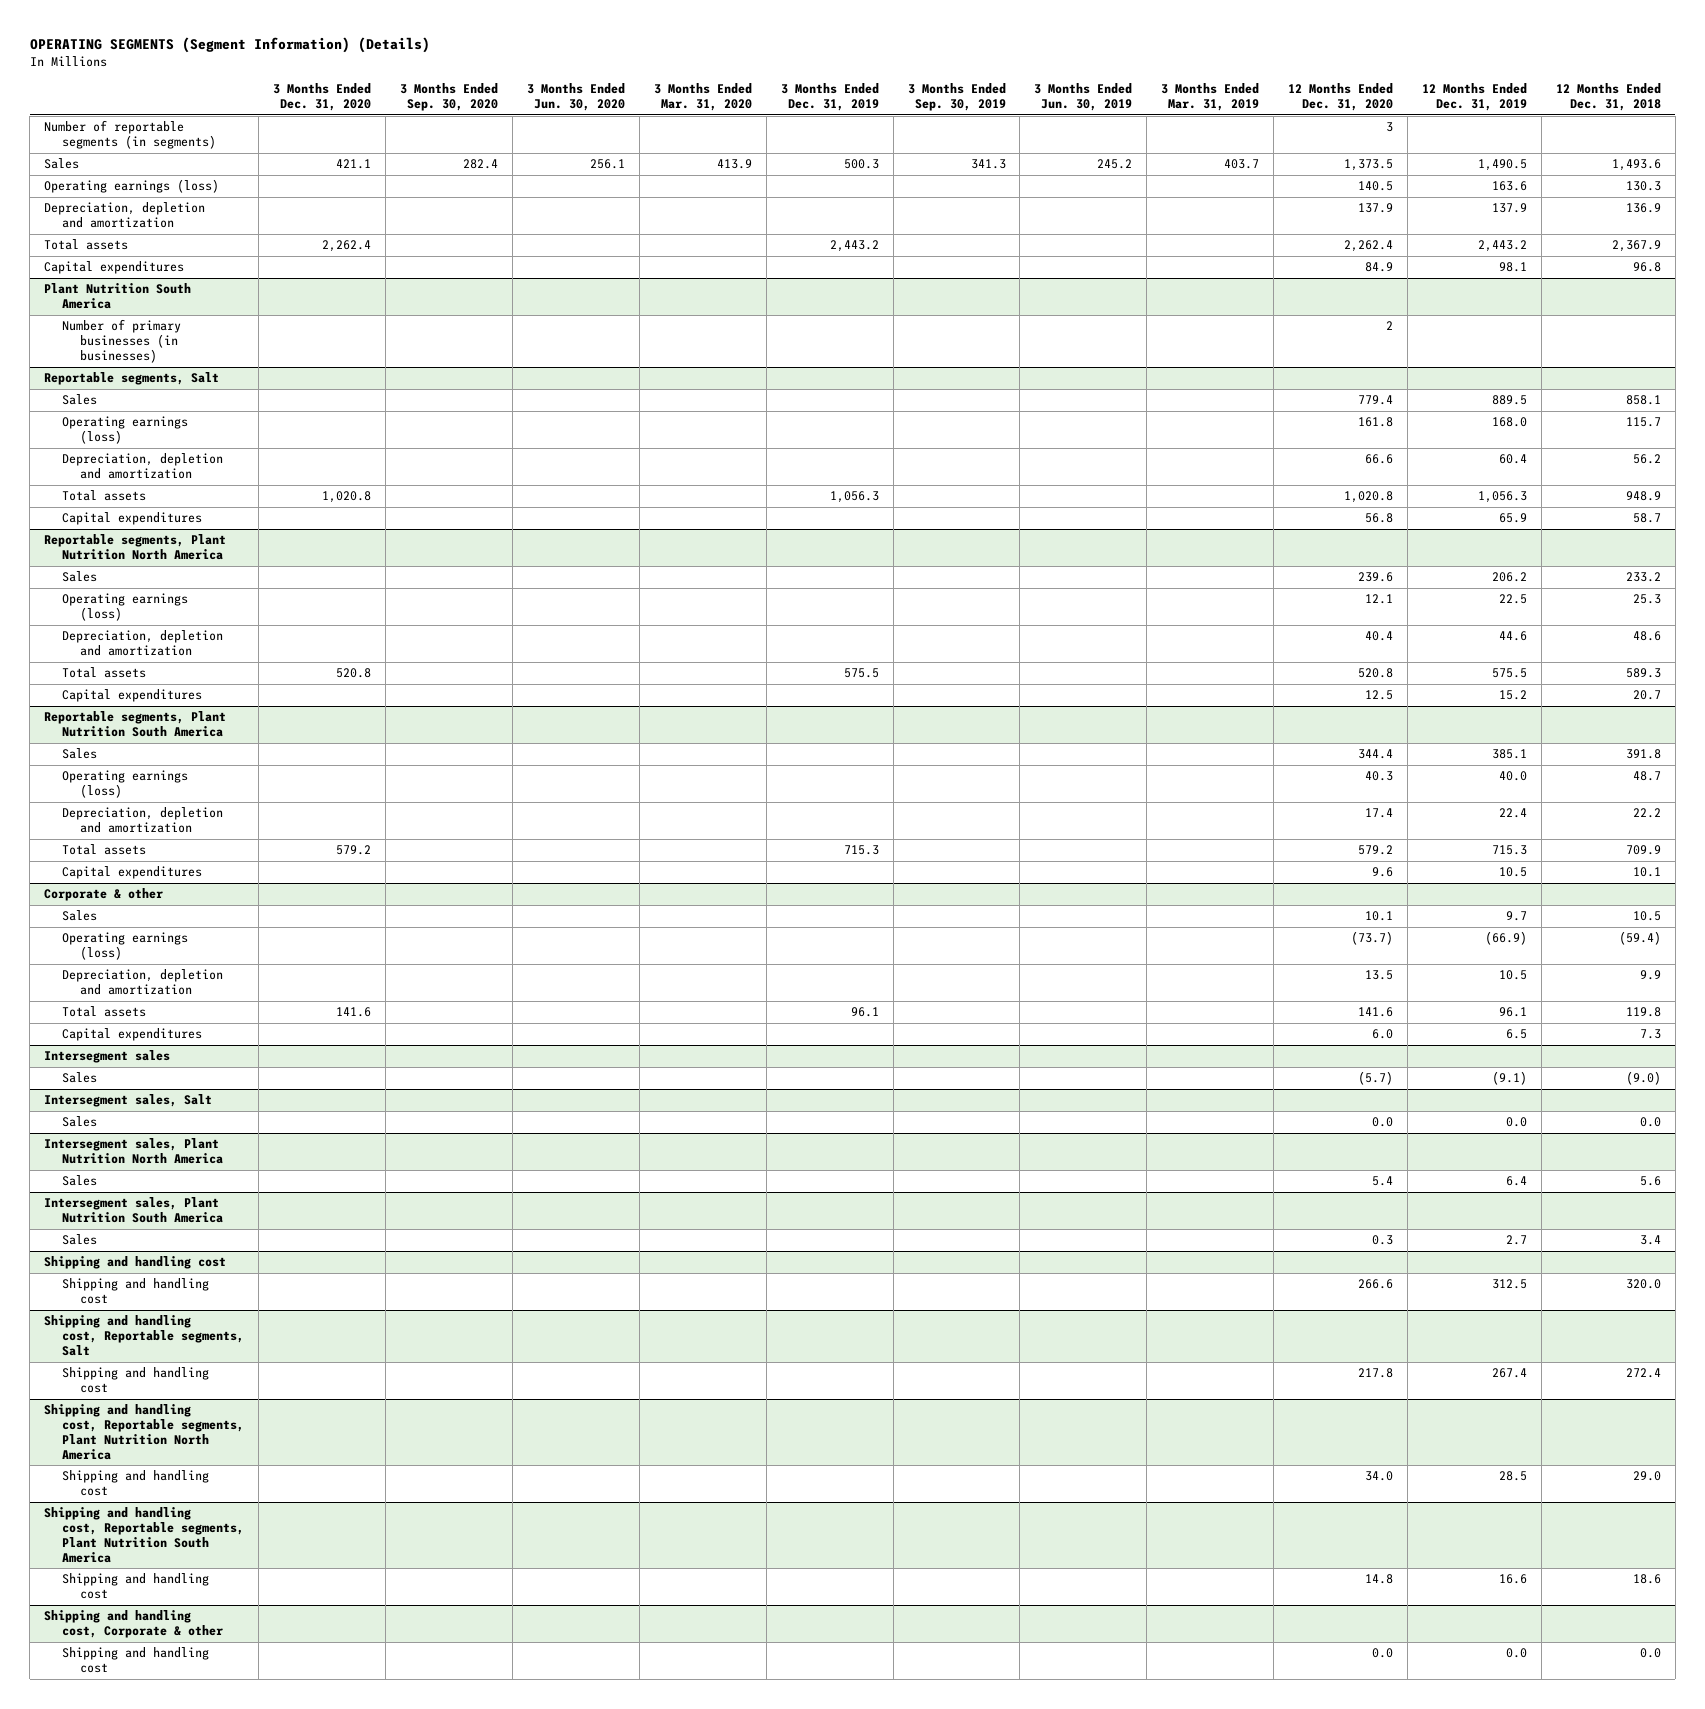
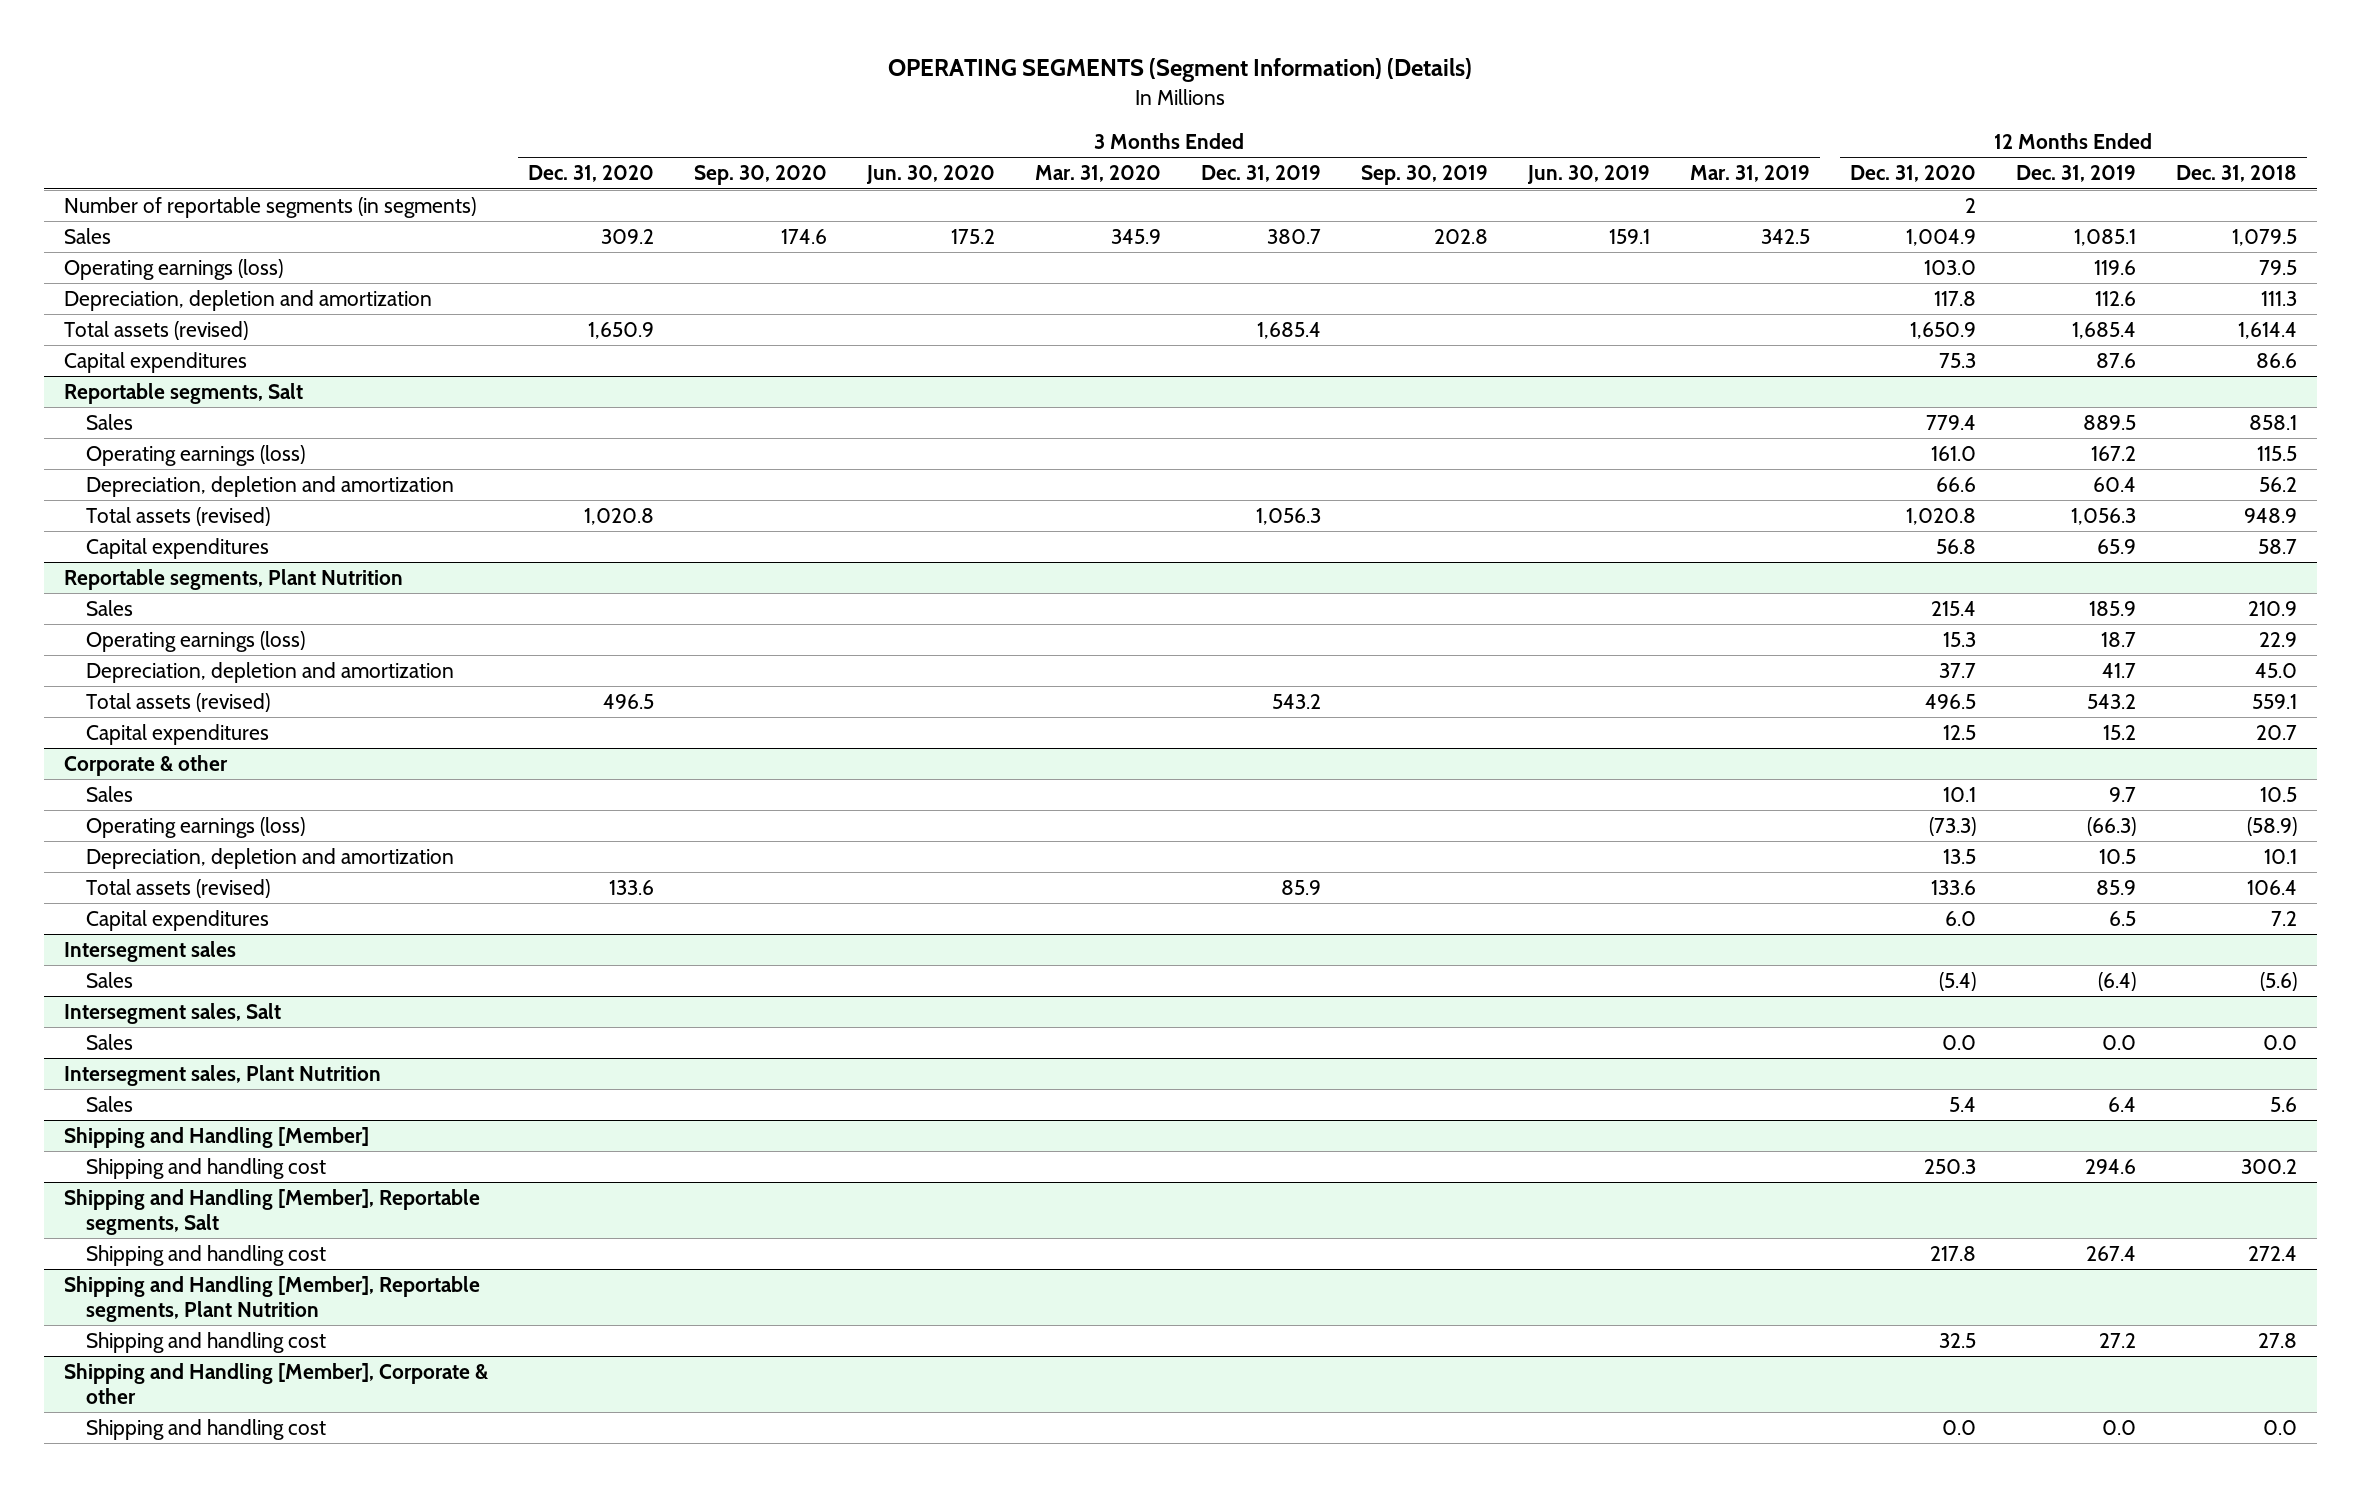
- Number of reportable segments (in segments) | | | | | | | | | 3 | |
- Sales | 421.1 | 282.4 | 256.1 | 413.9 | 500.3 | 341.3 | 245.2 | 403.7 | 1,373.5 | 1,490.5 | 1,493.6
- Operating earnings (loss) | | | | | | | | | 140.5 | 163.6 | 130.3
- Depreciation, depletion and amortization | | | | | | | | | 137.9 | 137.9 | 136.9
- Total assets | 2,262.4 | | | | 2,443.2 | | | | 2,262.4 | 2,443.2 | 2,367.9
- Capital expenditures | | | | | | | | | 84.9 | 98.1 | 96.8
- Plant Nutrition South America
- Number of primary businesses (in businesses) | | | | | | | | | 2 | |
+ Number of reportable segments (in segments) | | | | | | | | | 2 | |
+ Sales | 309.2 | 174.6 | 175.2 | 345.9 | 380.7 | 202.8 | 159.1 | 342.5 | 1,004.9 | 1,085.1 | 1,079.5
+ Operating earnings (loss) | | | | | | | | | 103.0 | 119.6 | 79.5
+ Depreciation, depletion and amortization | | | | | | | | | 117.8 | 112.6 | 111.3
+ Total assets (revised) | 1,650.9 | | | | 1,685.4 | | | | 1,650.9 | 1,685.4 | 1,614.4
+ Capital expenditures | | | | | | | | | 75.3 | 87.6 | 86.6
@ Reportable segments, Salt
- Operating earnings (loss) | | | | | | | | | 161.8 | 168.0 | 115.7
+ Operating earnings (loss) | | | | | | | | | 161.0 | 167.2 | 115.5
- Total assets | 1,020.8 | | | | 1,056.3 | | | | 1,020.8 | 1,056.3 | 948.9
+ Total assets (revised) | 1,020.8 | | | | 1,056.3 | | | | 1,020.8 | 1,056.3 | 948.9
- Reportable segments, Plant Nutrition North America
- Sales | | | | | | | | | 239.6 | 206.2 | 233.2
- Operating earnings (loss) | | | | | | | | | 12.1 | 22.5 | 25.3
- Depreciation, depletion and amortization | | | | | | | | | 40.4 | 44.6 | 48.6
- Total assets | 520.8 | | | | 575.5 | | | | 520.8 | 575.5 | 589.3
+ Reportable segments, Plant Nutrition
+ Sales | | | | | | | | | 215.4 | 185.9 | 210.9
+ Operating earnings (loss) | | | | | | | | | 15.3 | 18.7 | 22.9
+ Depreciation, depletion and amortization | | | | | | | | | 37.7 | 41.7 | 45.0
+ Total assets (revised) | 496.5 | | | | 543.2 | | | | 496.5 | 543.2 | 559.1
- Reportable segments, Plant Nutrition South America
- Sales | | | | | | | | | 344.4 | 385.1 | 391.8
- Operating earnings (loss) | | | | | | | | | 40.3 | 40.0 | 48.7
- Depreciation, depletion and amortization | | | | | | | | | 17.4 | 22.4 | 22.2
- Total assets | 579.2 | | | | 715.3 | | | | 579.2 | 715.3 | 709.9
- Capital expenditures | | | | | | | | | 9.6 | 10.5 | 10.1
@ Corporate & other
- Operating earnings (loss) | | | | | | | | | (73.7) | (66.9) | (59.4)
- Depreciation, depletion and amortization | | | | | | | | | 13.5 | 10.5 | 9.9
- Total assets | 141.6 | | | | 96.1 | | | | 141.6 | 96.1 | 119.8
- Capital expenditures | | | | | | | | | 6.0 | 6.5 | 7.3
+ Operating earnings (loss) | | | | | | | | | (73.3) | (66.3) | (58.9)
+ Depreciation, depletion and amortization | | | | | | | | | 13.5 | 10.5 | 10.1
+ Total assets (revised) | 133.6 | | | | 85.9 | | | | 133.6 | 85.9 | 106.4
+ Capital expenditures | | | | | | | | | 6.0 | 6.5 | 7.2
@ Intersegment sales
- Sales | | | | | | | | | (5.7) | (9.1) | (9.0)
+ Sales | | | | | | | | | (5.4) | (6.4) | (5.6)
- Intersegment sales, Plant Nutrition North America
+ Intersegment sales, Plant Nutrition
- Intersegment sales, Plant Nutrition South America
- Sales | | | | | | | | | 0.3 | 2.7 | 3.4
- Shipping and handling cost
- Shipping and handling cost | | | | | | | | | 266.6 | 312.5 | 320.0
- Shipping and handling cost, Reportable segments, Salt
+ Shipping and Handling [Member]
+ Shipping and handling cost | | | | | | | | | 250.3 | 294.6 | 300.2
+ Shipping and Handling [Member], Reportable segments, Salt
- Shipping and handling cost, Reportable segments, Plant Nutrition North America
- Shipping and handling cost | | | | | | | | | 34.0 | 28.5 | 29.0
- Shipping and handling cost, Reportable segments, Plant Nutrition South America
- Shipping and handling cost | | | | | | | | | 14.8 | 16.6 | 18.6
- Shipping and handling cost, Corporate & other
+ Shipping and Handling [Member], Reportable segments, Plant Nutrition
+ Shipping and handling cost | | | | | | | | | 32.5 | 27.2 | 27.8
+ Shipping and Handling [Member], Corporate & other

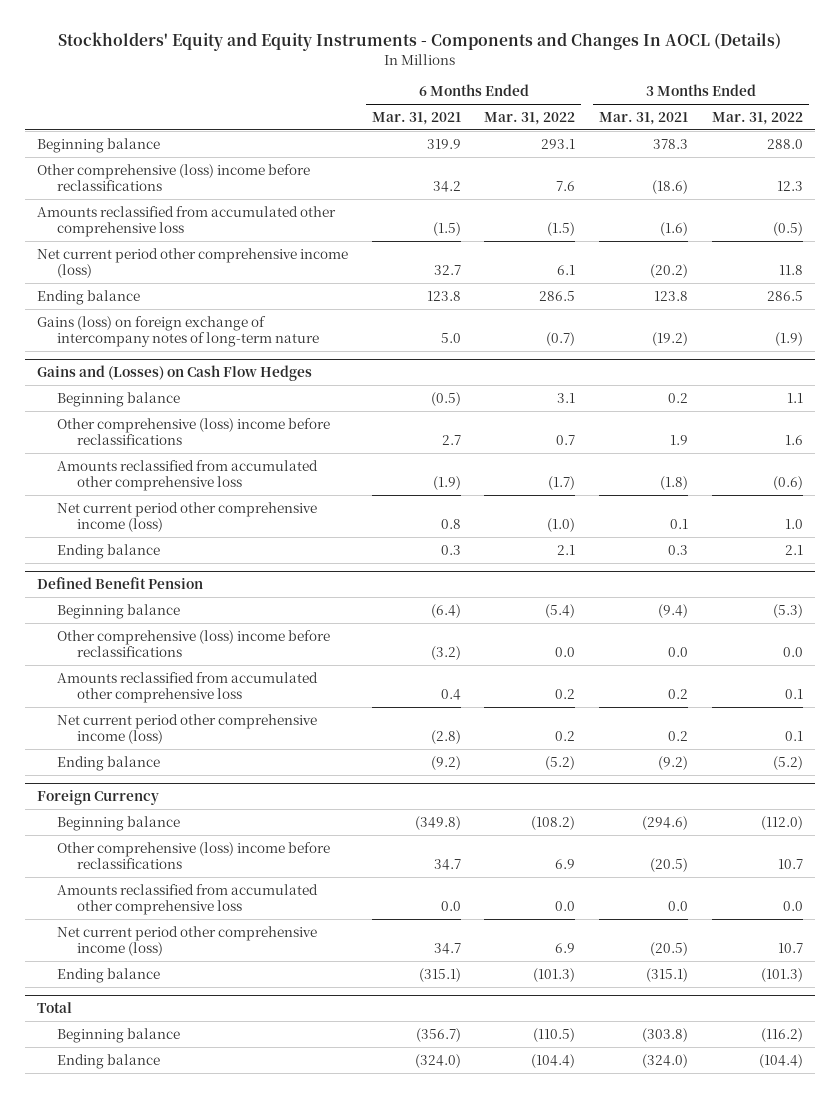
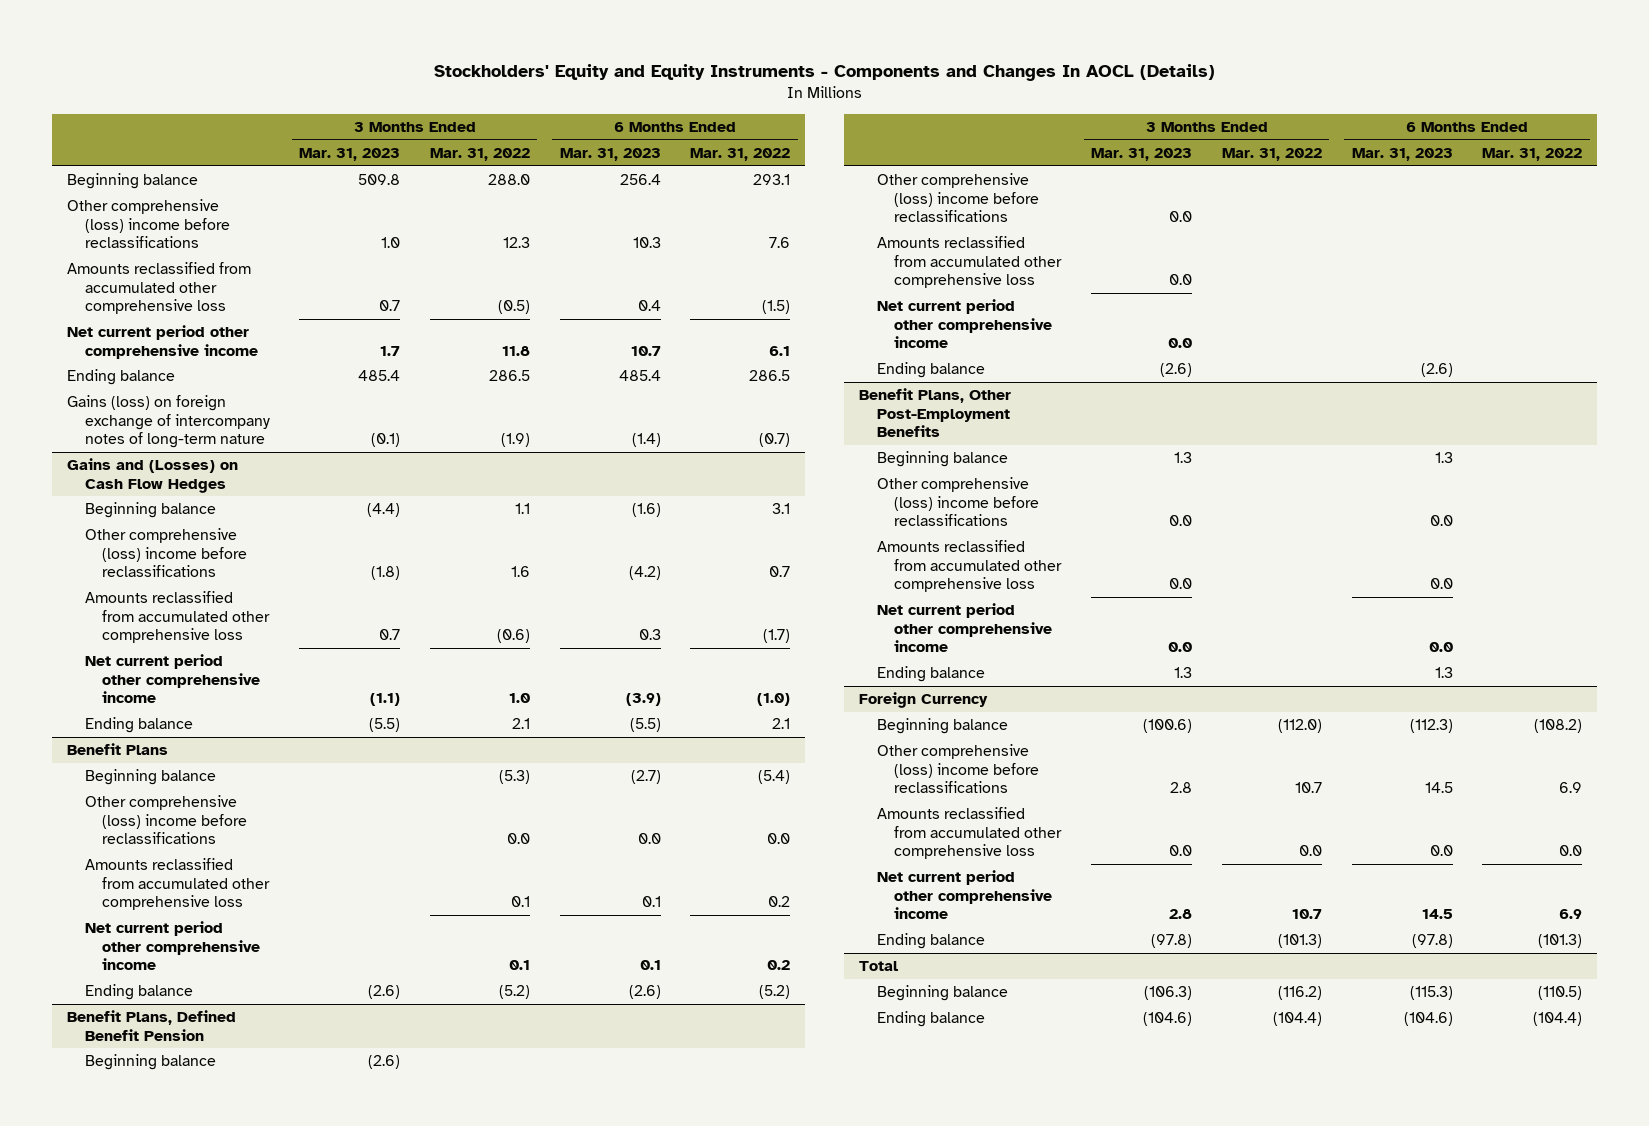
- | 6 Months Ended Mar. 31, 2021 | 6 Months Ended Mar. 31, 2022 | 3 Months Ended Mar. 31, 2021 | 3 Months Ended Mar. 31, 2022
+ | 3 Months Ended Mar. 31, 2023 | 3 Months Ended Mar. 31, 2022 | 6 Months Ended Mar. 31, 2023 | 6 Months Ended Mar. 31, 2022
- Net current period other comprehensive income (loss) | 32.7 | 6.1 | (20.2) | 11.8
+ Net current period other comprehensive income | 1.7 | 11.8 | 10.7 | 6.1
@ Gains and (Losses) on Cash Flow Hedges
- Net current period other comprehensive income (loss) | 0.8 | (1.0) | 0.1 | 1.0
+ Net current period other comprehensive income | (1.1) | 1.0 | (3.9) | (1.0)
- Defined Benefit Pension
+ Benefit Plans
- Net current period other comprehensive income (loss) | (2.8) | 0.2 | 0.2 | 0.1
+ Net current period other comprehensive income | | 0.1 | 0.1 | 0.2
+ Benefit Plans, Defined Benefit Pension
+ Beginning balance | (2.6) | | |
+ Other comprehensive (loss) income before reclassifications | 0.0 | | |
+ Amounts reclassified from accumulated other comprehensive loss | 0.0 | | |
+ Net current period other comprehensive income | 0.0 | | |
+ Ending balance | (2.6) | | (2.6) |
+ Benefit Plans, Other Post-Employment Benefits
+ Beginning balance | 1.3 | | 1.3 |
+ Other comprehensive (loss) income before reclassifications | 0.0 | | 0.0 |
+ Amounts reclassified from accumulated other comprehensive loss | 0.0 | | 0.0 |
+ Net current period other comprehensive income | 0.0 | | 0.0 |
+ Ending balance | 1.3 | | 1.3 |
@ Foreign Currency
- Net current period other comprehensive income (loss) | 34.7 | 6.9 | (20.5) | 10.7
+ Net current period other comprehensive income | 2.8 | 10.7 | 14.5 | 6.9

